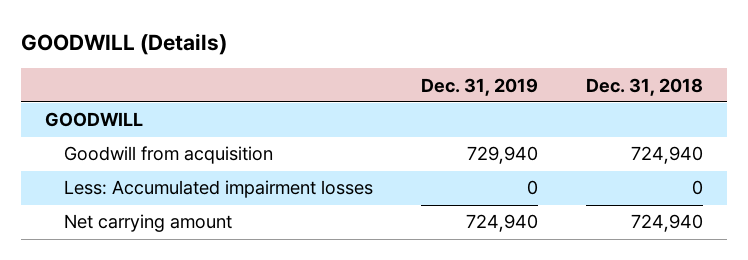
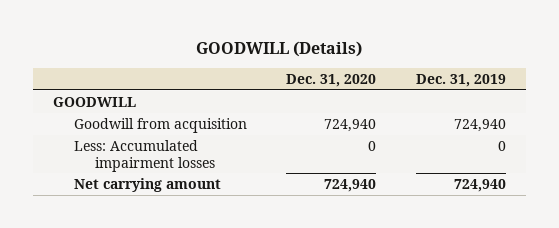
- | Dec. 31, 2019 | Dec. 31, 2018
+ | Dec. 31, 2020 | Dec. 31, 2019
- Goodwill from acquisition | 729,940 | 724,940
+ Goodwill from acquisition | 724,940 | 724,940

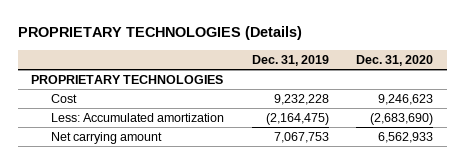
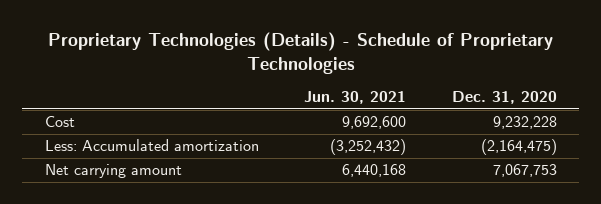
- PROPRIETARY TECHNOLOGIES (Details)
+ Proprietary Technologies (Details) - Schedule of Proprietary Technologies
- | Dec. 31, 2019 | Dec. 31, 2020
+ | Jun. 30, 2021 | Dec. 31, 2020
- PROPRIETARY TECHNOLOGIES
- Cost | 9,232,228 | 9,246,623
- Less: Accumulated amortization | (2,164,475) | (2,683,690)
- Net carrying amount | 7,067,753 | 6,562,933
+ Cost | 9,692,600 | 9,232,228
+ Less: Accumulated amortization | (3,252,432) | (2,164,475)
+ Net carrying amount | 6,440,168 | 7,067,753

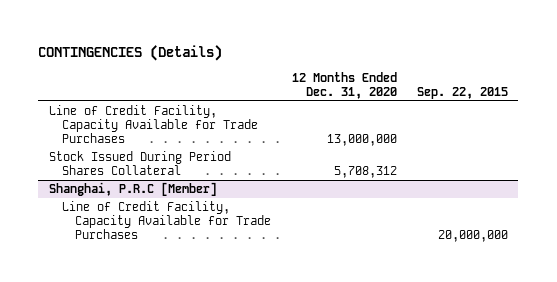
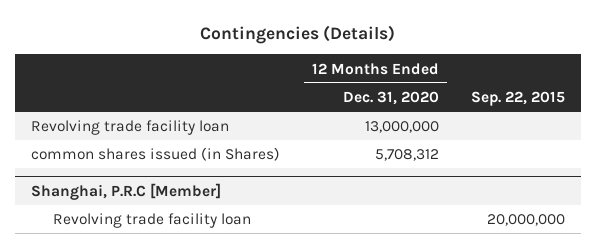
- CONTINGENCIES (Details)
+ Contingencies (Details)
- Line of Credit Facility, Capacity Available for Trade Purchases | 13,000,000 |
- Stock Issued During Period Shares Collateral | 5,708,312 |
+ Revolving trade facility loan | 13,000,000 |
+ common shares issued (in Shares) | 5,708,312 |
@ Shanghai, P.R.C [Member]
- Line of Credit Facility, Capacity Available for Trade Purchases | | 20,000,000
+ Revolving trade facility loan | | 20,000,000

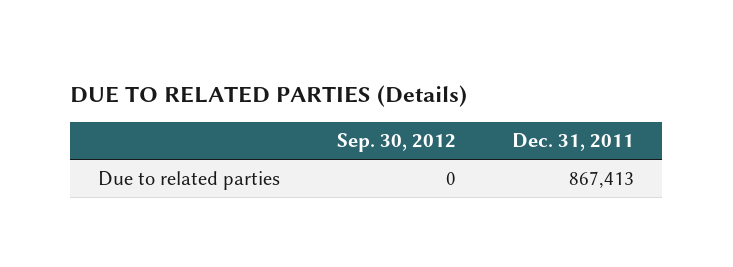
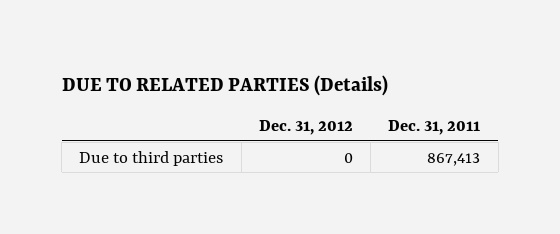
- | Sep. 30, 2012 | Dec. 31, 2011
+ | Dec. 31, 2012 | Dec. 31, 2011
- Due to related parties | 0 | 867,413
+ Due to third parties | 0 | 867,413

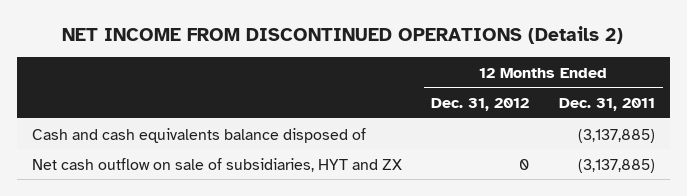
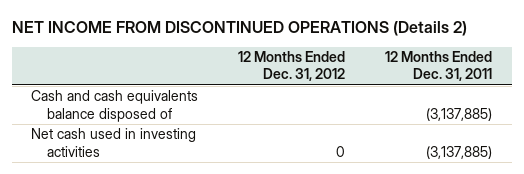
- Net cash outflow on sale of subsidiaries, HYT and ZX | 0 | (3,137,885)
+ Net cash used in investing activities | 0 | (3,137,885)

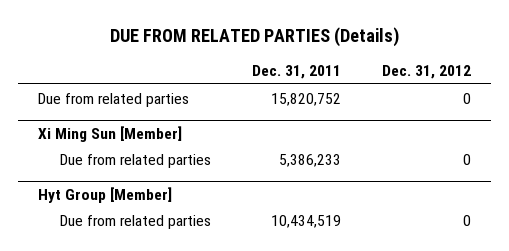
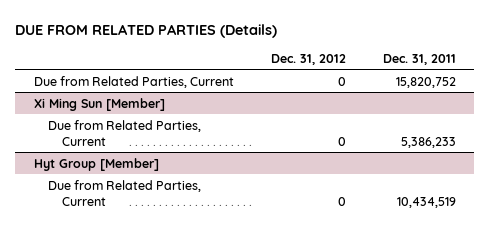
- | Dec. 31, 2011 | Dec. 31, 2012
+ | Dec. 31, 2012 | Dec. 31, 2011
- Due from related parties | 15,820,752 | 0
+ Due from Related Parties, Current | 0 | 15,820,752
@ Xi Ming Sun [Member]
- Due from related parties | 5,386,233 | 0
+ Due from Related Parties, Current | 0 | 5,386,233
@ Hyt Group [Member]
- Due from related parties | 10,434,519 | 0
+ Due from Related Parties, Current | 0 | 10,434,519

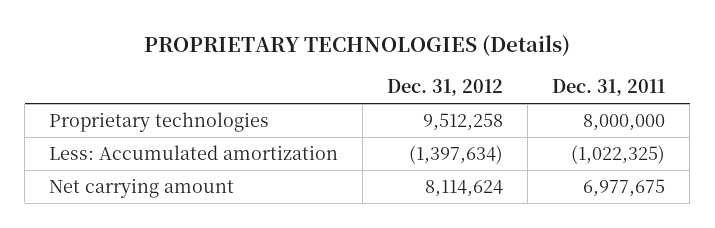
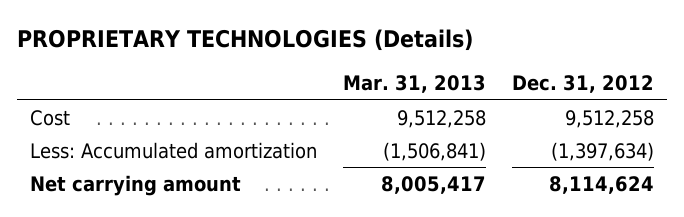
- | Dec. 31, 2012 | Dec. 31, 2011
+ | Mar. 31, 2013 | Dec. 31, 2012
- Proprietary technologies | 9,512,258 | 8,000,000
+ Cost | 9,512,258 | 9,512,258

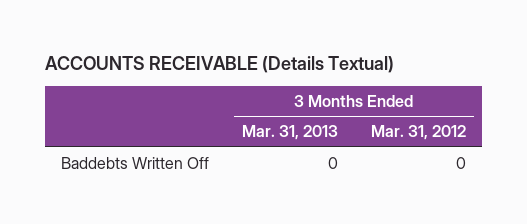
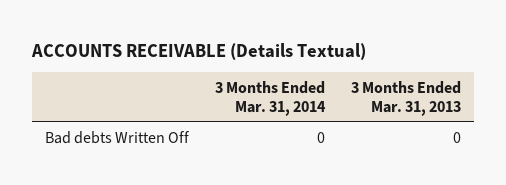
- | 3 Months Ended Mar. 31, 2013 | 3 Months Ended Mar. 31, 2012
+ | 3 Months Ended Mar. 31, 2014 | 3 Months Ended Mar. 31, 2013
- Baddebts Written Off | 0 | 0
+ Bad debts Written Off | 0 | 0

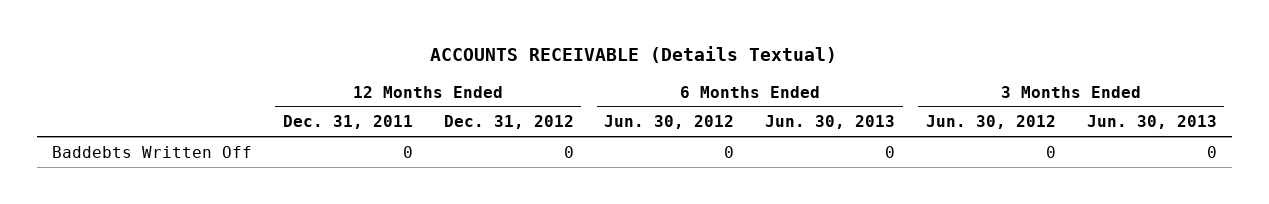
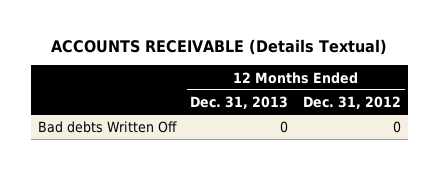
- | 12 Months Ended Dec. 31, 2011 | 12 Months Ended Dec. 31, 2012 | 6 Months Ended Jun. 30, 2012 | 6 Months Ended Jun. 30, 2013 | 3 Months Ended Jun. 30, 2012 | 3 Months Ended Jun. 30, 2013
+ | 12 Months Ended Dec. 31, 2013 | 12 Months Ended Dec. 31, 2012
- Baddebts Written Off | 0 | 0 | 0 | 0 | 0 | 0
+ Bad debts Written Off | 0 | 0

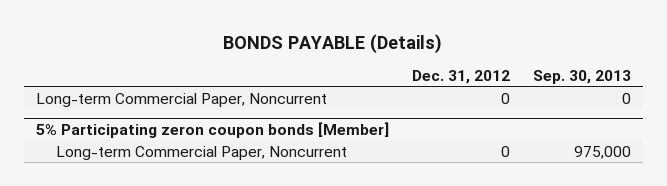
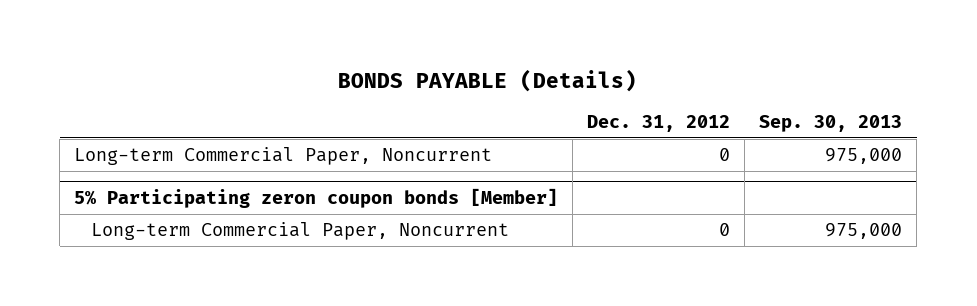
- Long-term Commercial Paper, Noncurrent | 0 | 0
+ Long-term Commercial Paper, Noncurrent | 0 | 975,000

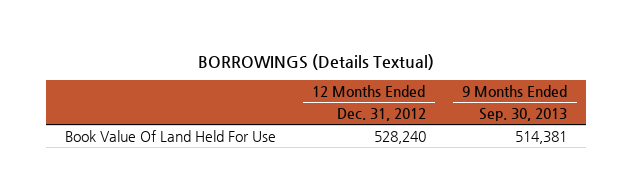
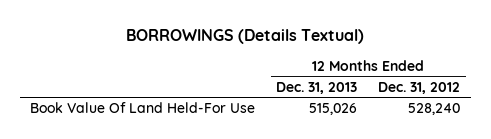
- | 12 Months Ended Dec. 31, 2012 | 9 Months Ended Sep. 30, 2013
+ | 12 Months Ended Dec. 31, 2013 | 12 Months Ended Dec. 31, 2012
- Book Value Of Land Held For Use | 528,240 | 514,381
+ Book Value Of Land Held-For Use | 515,026 | 528,240

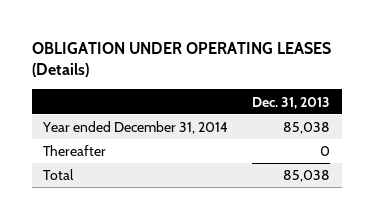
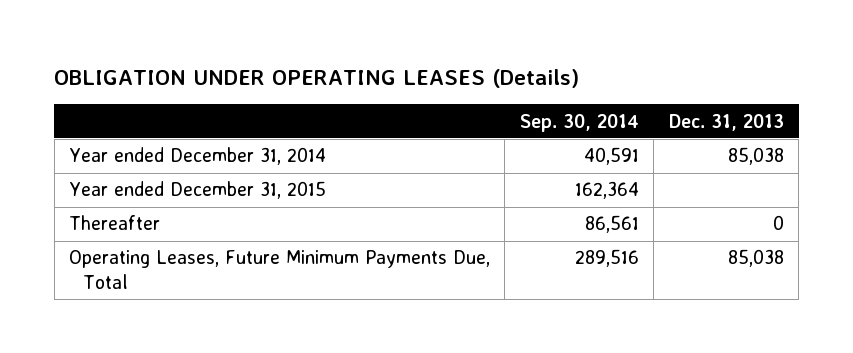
- | Dec. 31, 2013
+ | Sep. 30, 2014 | Dec. 31, 2013
+ Year ended December 31, 2015 | 162,364 |
- Total | 85,038
+ Operating Leases, Future Minimum Payments Due, Total | 289,516 | 85,038

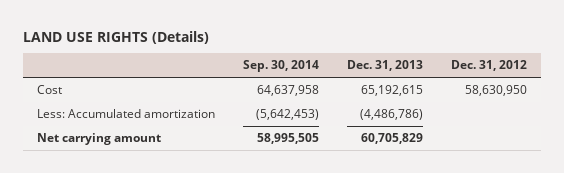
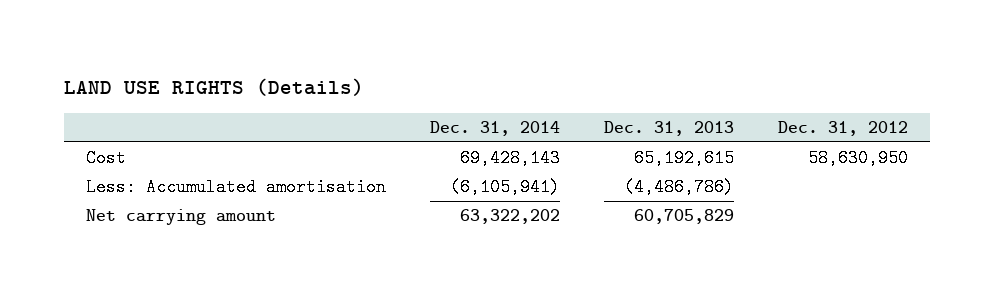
- | Sep. 30, 2014 | Dec. 31, 2013 | Dec. 31, 2012
+ | Dec. 31, 2014 | Dec. 31, 2013 | Dec. 31, 2012
- Less: Accumulated amortization | (5,642,453) | (4,486,786) |
+ Less: Accumulated amortisation | (6,105,941) | (4,486,786) |

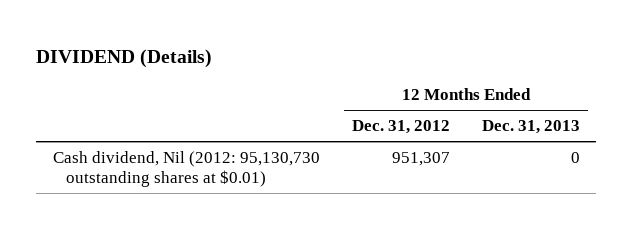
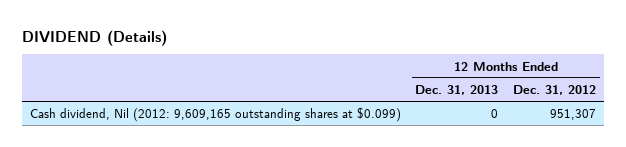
- | 12 Months Ended Dec. 31, 2012 | 12 Months Ended Dec. 31, 2013
+ | 12 Months Ended Dec. 31, 2013 | 12 Months Ended Dec. 31, 2012
- Cash dividend, Nil (2012: 95,130,730 outstanding shares at $0.01) | 951,307 | 0
+ Cash dividend, Nil (2012: 9,609,165 outstanding shares at $0.099) | 0 | 951,307

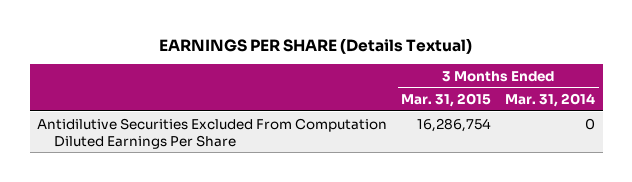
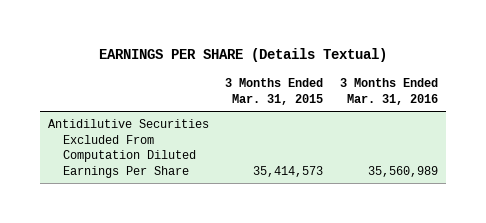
- | 3 Months Ended Mar. 31, 2015 | 3 Months Ended Mar. 31, 2014
+ | 3 Months Ended Mar. 31, 2015 | 3 Months Ended Mar. 31, 2016
- Antidilutive Securities Excluded From Computation Diluted Earnings Per Share | 16,286,754 | 0
+ Antidilutive Securities Excluded From Computation Diluted Earnings Per Share | 35,414,573 | 35,560,989

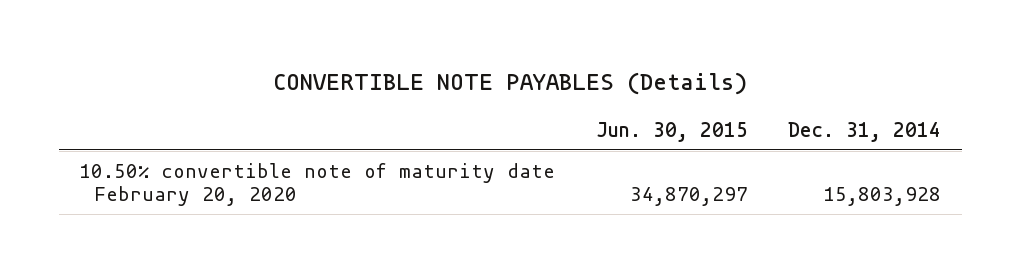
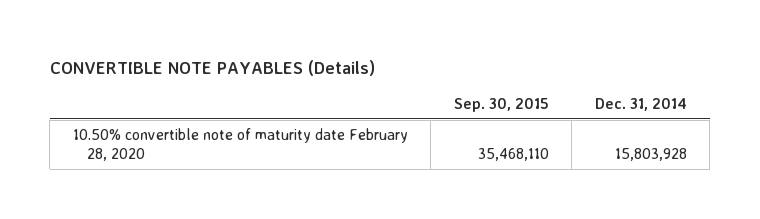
- | Jun. 30, 2015 | Dec. 31, 2014
+ | Sep. 30, 2015 | Dec. 31, 2014
- 10.50% convertible note of maturity date February 20, 2020 | 34,870,297 | 15,803,928
+ 10.50% convertible note of maturity date February 28, 2020 | 35,468,110 | 15,803,928

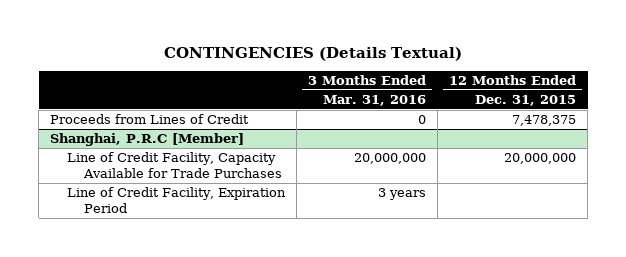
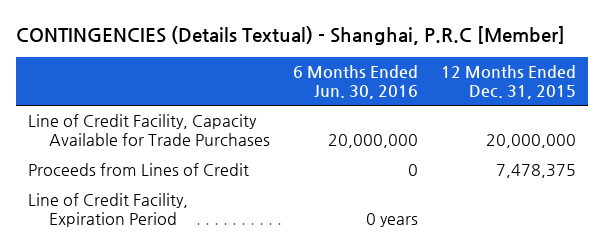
- CONTINGENCIES (Details Textual)
+ CONTINGENCIES (Details Textual) - Shanghai, P.R.C [Member]
- | 3 Months Ended Mar. 31, 2016 | 12 Months Ended Dec. 31, 2015
+ | 6 Months Ended Jun. 30, 2016 | 12 Months Ended Dec. 31, 2015
- Shanghai, P.R.C [Member]
moved down: Proceeds from Lines of Credit | 0 | 7,478,375

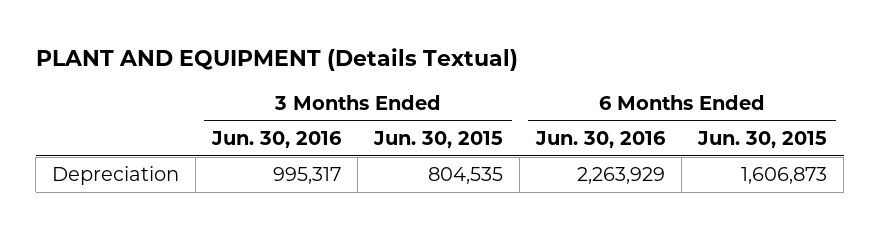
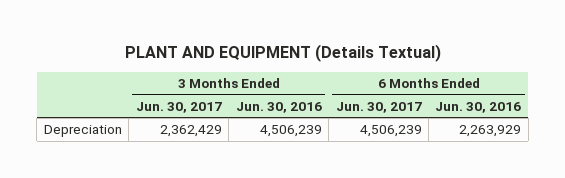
- | 3 Months Ended Jun. 30, 2016 | 3 Months Ended Jun. 30, 2015 | 6 Months Ended Jun. 30, 2016 | 6 Months Ended Jun. 30, 2015
+ | 3 Months Ended Jun. 30, 2017 | 3 Months Ended Jun. 30, 2016 | 6 Months Ended Jun. 30, 2017 | 6 Months Ended Jun. 30, 2016
- Depreciation | 995,317 | 804,535 | 2,263,929 | 1,606,873
+ Depreciation | 2,362,429 | 4,506,239 | 4,506,239 | 2,263,929

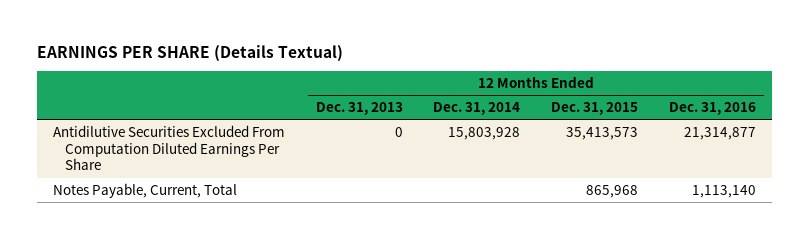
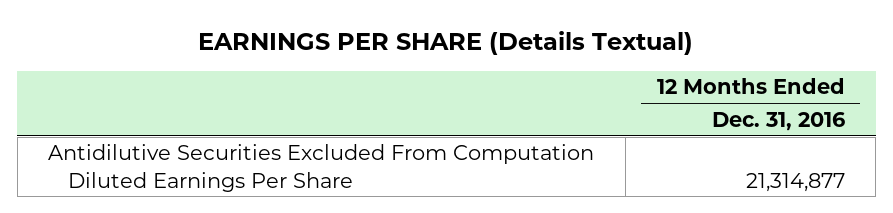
- | 12 Months Ended Dec. 31, 2013 | 12 Months Ended Dec. 31, 2014 | 12 Months Ended Dec. 31, 2015 | 12 Months Ended Dec. 31, 2016
+ | 12 Months Ended Dec. 31, 2016
- Notes Payable, Current, Total | | | 865,968 | 1,113,140

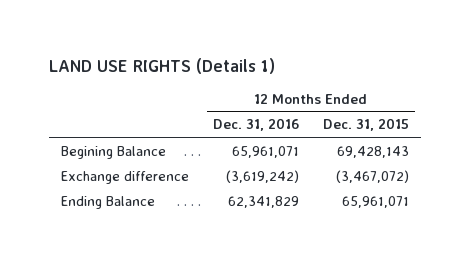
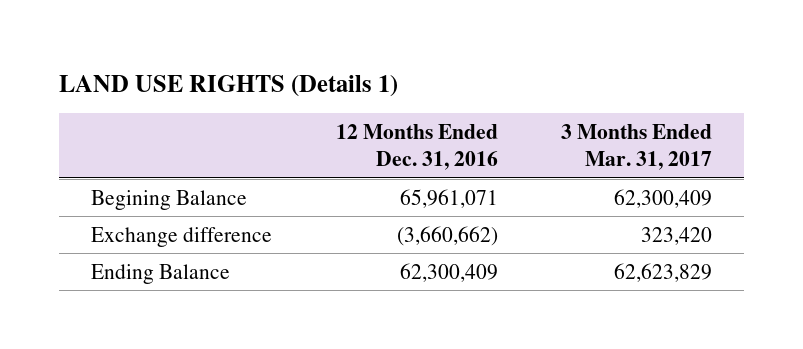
- | 12 Months Ended Dec. 31, 2016 | 12 Months Ended Dec. 31, 2015
+ | 12 Months Ended Dec. 31, 2016 | 3 Months Ended Mar. 31, 2017
- Exchange difference | (3,619,242) | (3,467,072)
- Ending Balance | 62,341,829 | 65,961,071
+ Exchange difference | (3,660,662) | 323,420
+ Ending Balance | 62,300,409 | 62,623,829

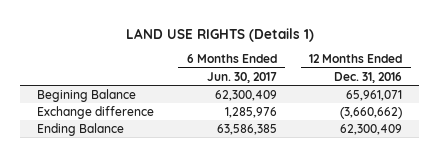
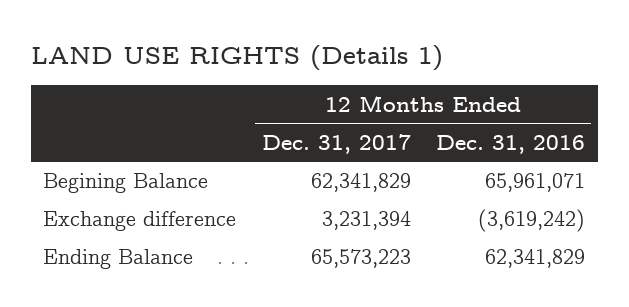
- | 6 Months Ended Jun. 30, 2017 | 12 Months Ended Dec. 31, 2016
+ | 12 Months Ended Dec. 31, 2017 | 12 Months Ended Dec. 31, 2016
- Exchange difference | 1,285,976 | (3,660,662)
- Ending Balance | 63,586,385 | 62,300,409
+ Exchange difference | 3,231,394 | (3,619,242)
+ Ending Balance | 65,573,223 | 62,341,829

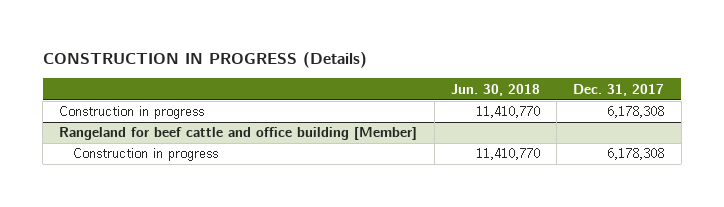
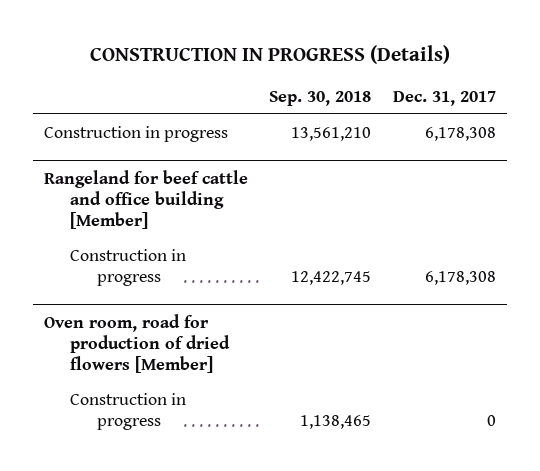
- | Jun. 30, 2018 | Dec. 31, 2017
+ | Sep. 30, 2018 | Dec. 31, 2017
+ Oven room, road for production of dried flowers [Member]
+ Construction in progress | 1,138,465 | 0

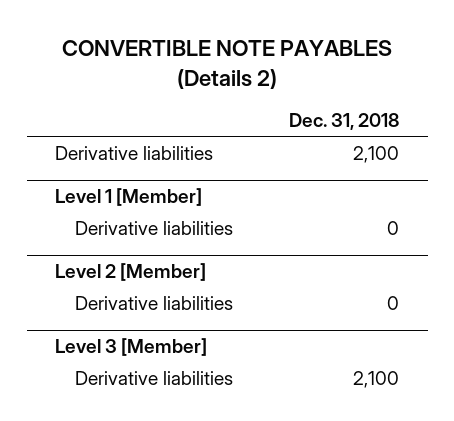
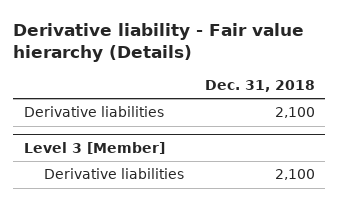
- CONVERTIBLE NOTE PAYABLES (Details 2)
+ Derivative liability - Fair value hierarchy (Details)
- Level 1 [Member]
- Derivative liabilities | 0
- Level 2 [Member]
- Derivative liabilities | 0

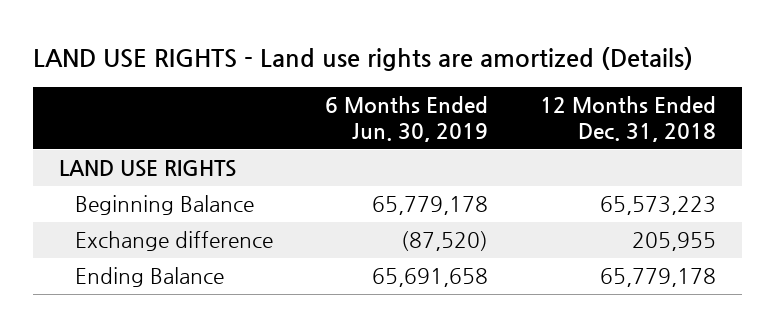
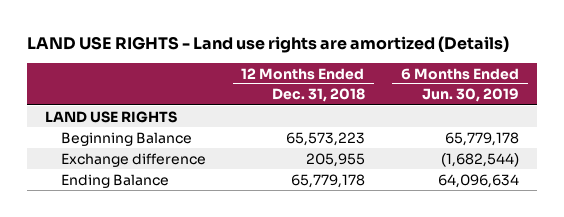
- | 6 Months Ended Jun. 30, 2019 | 12 Months Ended Dec. 31, 2018
+ | 12 Months Ended Dec. 31, 2018 | 6 Months Ended Jun. 30, 2019
- Exchange difference | (87,520) | 205,955
- Ending Balance | 65,691,658 | 65,779,178
+ Exchange difference | 205,955 | (1,682,544)
+ Ending Balance | 65,779,178 | 64,096,634

